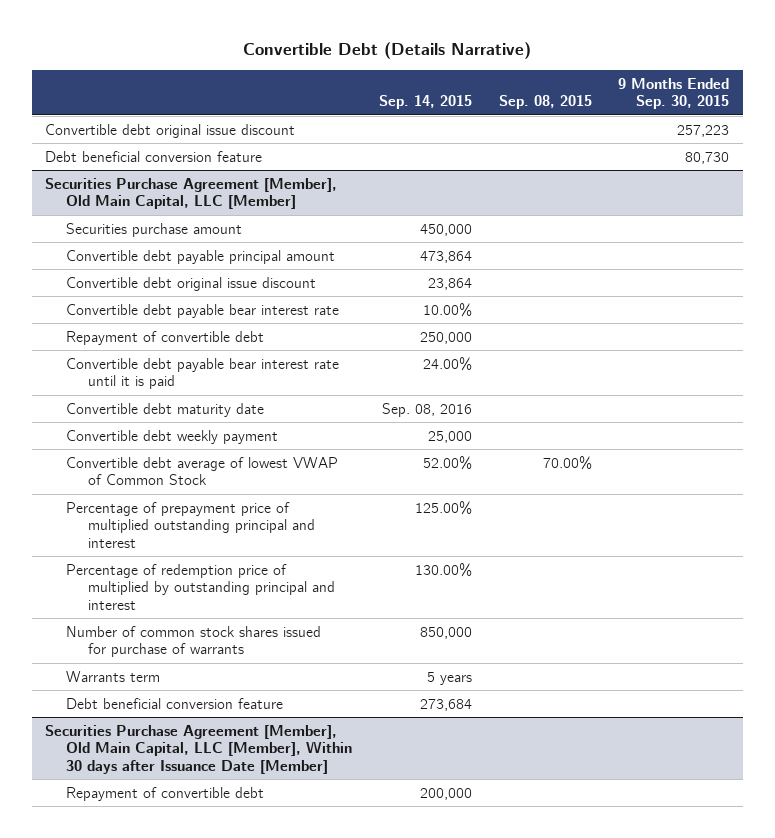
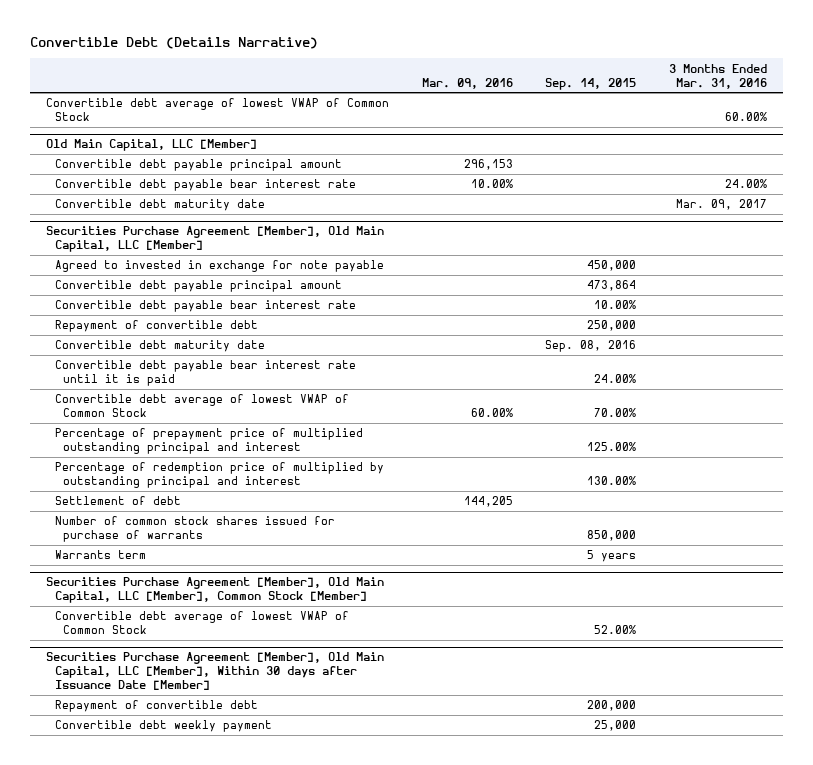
- | Sep. 14, 2015 | Sep. 08, 2015 | 9 Months Ended Sep. 30, 2015
+ | Mar. 09, 2016 | Sep. 14, 2015 | 3 Months Ended Mar. 31, 2016
- Convertible debt original issue discount | | | 257,223
- Debt beneficial conversion feature | | | 80,730
+ Convertible debt average of lowest VWAP of Common Stock | | | 60.00%
+ Old Main Capital, LLC [Member]
+ Convertible debt payable principal amount | 296,153 | |
+ Convertible debt payable bear interest rate | 10.00% | | 24.00%
+ Convertible debt maturity date | | | Mar. 09, 2017
@ Securities Purchase Agreement [Member], Old Main Capital, LLC [Member]
- Securities purchase amount | 450,000 | |
+ Agreed to invested in exchange for note payable | | 450,000 |
- Convertible debt original issue discount | 23,864 | |
- Convertible debt weekly payment | 25,000 | |
- Convertible debt average of lowest VWAP of Common Stock | 52.00% | 70.00% |
moved down: Convertible debt payable bear interest rate until it is paid | | 24.00% |
+ Convertible debt average of lowest VWAP of Common Stock | 60.00% | 70.00% |
+ Settlement of debt | 144,205 | |
- Debt beneficial conversion feature | 273,684 | |
+ Securities Purchase Agreement [Member], Old Main Capital, LLC [Member], Common Stock [Member]
+ Convertible debt average of lowest VWAP of Common Stock | | 52.00% |
@ Securities Purchase Agreement [Member], Old Main Capital, LLC [Member], Within 30 days after Issuance Date [Member]
+ Convertible debt weekly payment | | 25,000 |

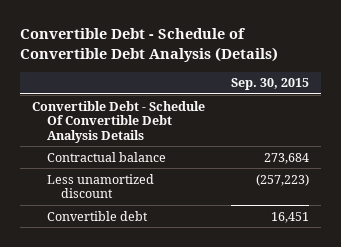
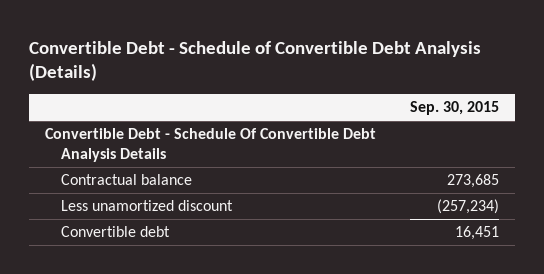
- Contractual balance | 273,684
- Less unamortized discount | (257,223)
+ Contractual balance | 273,685
+ Less unamortized discount | (257,234)

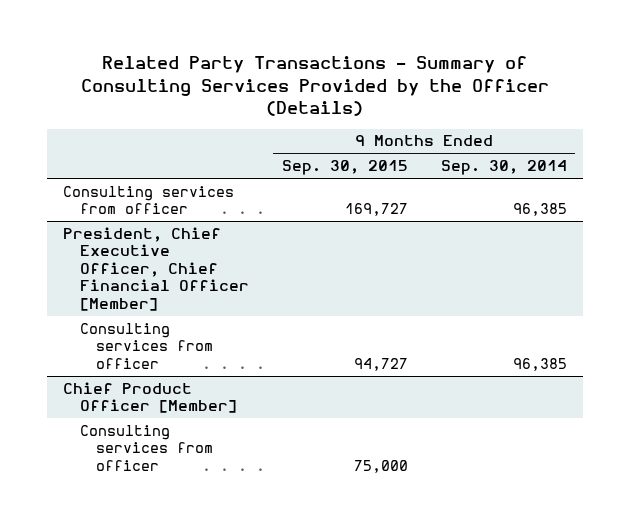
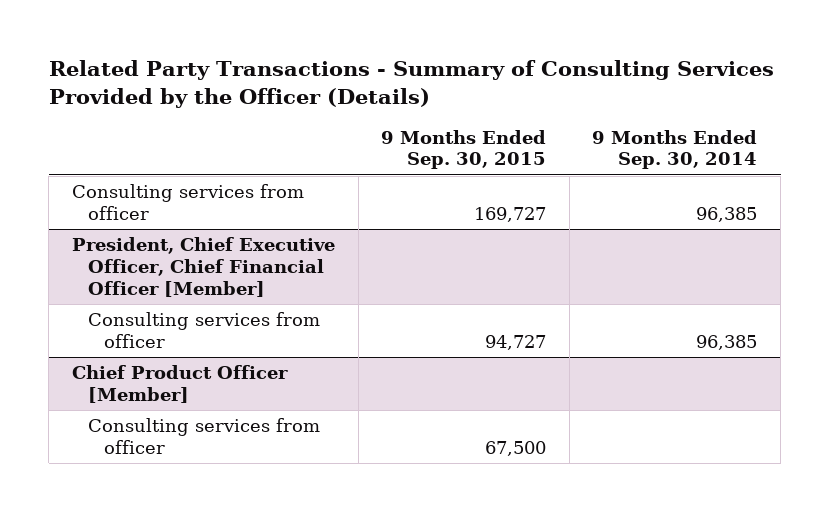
@ Chief Product Officer [Member]
- Consulting services from officer | 75,000 |
+ Consulting services from officer | 67,500 |

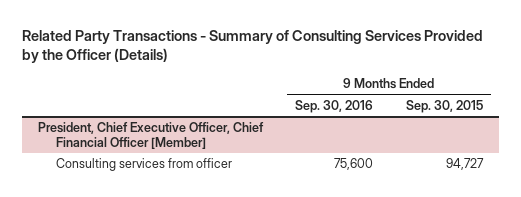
- | 9 Months Ended Sep. 30, 2015 | 9 Months Ended Sep. 30, 2014
+ | 9 Months Ended Sep. 30, 2016 | 9 Months Ended Sep. 30, 2015
- Consulting services from officer | 169,727 | 96,385
- Chief Product Officer [Member]
- Consulting services from officer | 67,500 |

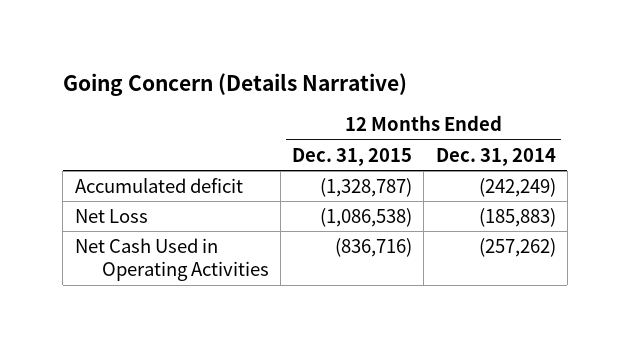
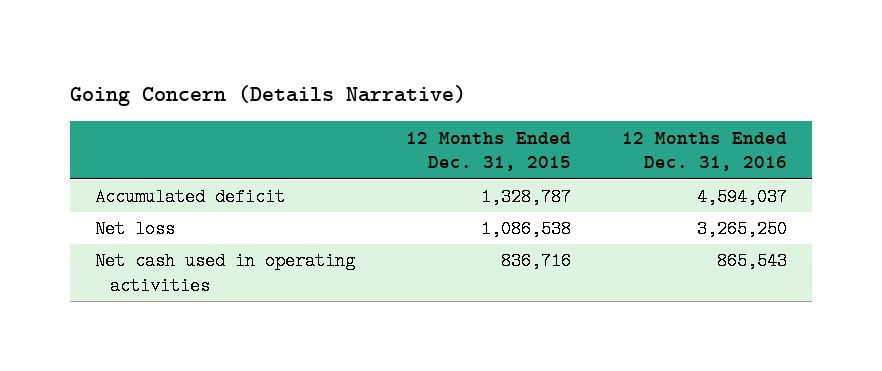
- | 12 Months Ended Dec. 31, 2015 | 12 Months Ended Dec. 31, 2014
+ | 12 Months Ended Dec. 31, 2015 | 12 Months Ended Dec. 31, 2016
- Accumulated deficit | (1,328,787) | (242,249)
- Net Loss | (1,086,538) | (185,883)
- Net Cash Used in Operating Activities | (836,716) | (257,262)
+ Accumulated deficit | 1,328,787 | 4,594,037
+ Net loss | 1,086,538 | 3,265,250
+ Net cash used in operating activities | 836,716 | 865,543

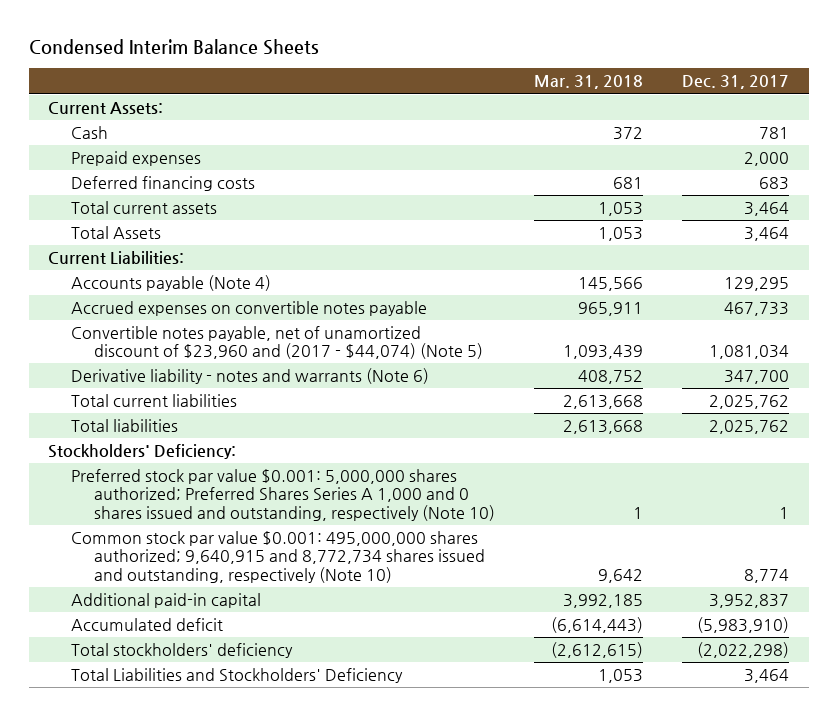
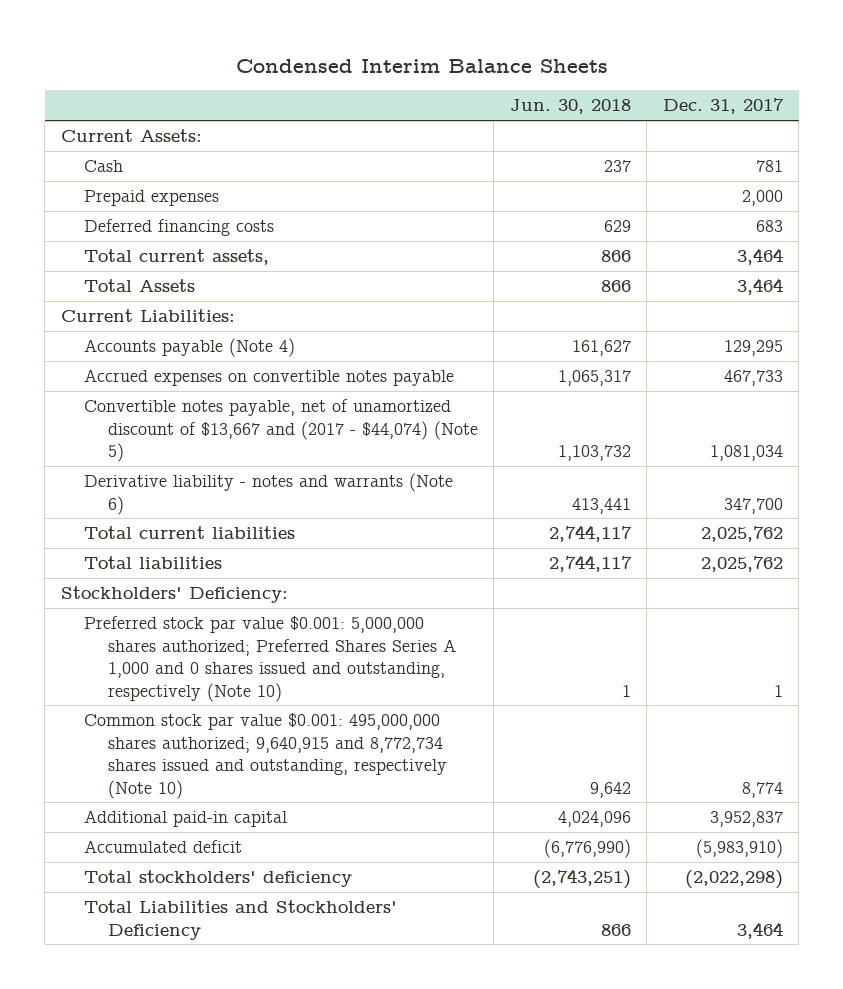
- | Mar. 31, 2018 | Dec. 31, 2017
+ | Jun. 30, 2018 | Dec. 31, 2017
- Total current assets | 1,053 | 3,464
+ Total current assets, | 866 | 3,464
- Convertible notes payable, net of unamortized discount of $23,960 and (2017 - $44,074) (Note 5) | 1,093,439 | 1,081,034
+ Convertible notes payable, net of unamortized discount of $13,667 and (2017 - $44,074) (Note 5) | 1,103,732 | 1,081,034

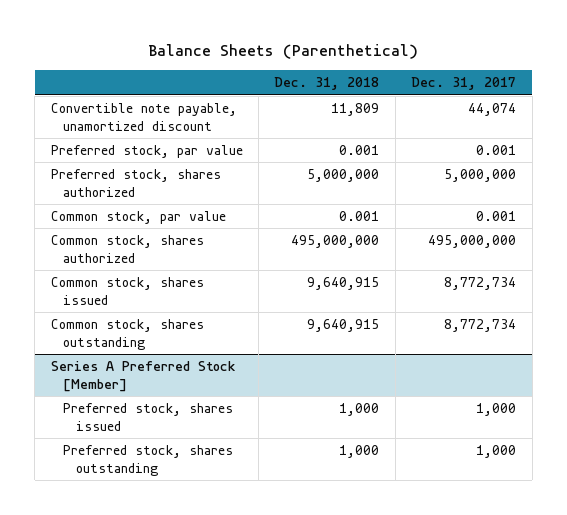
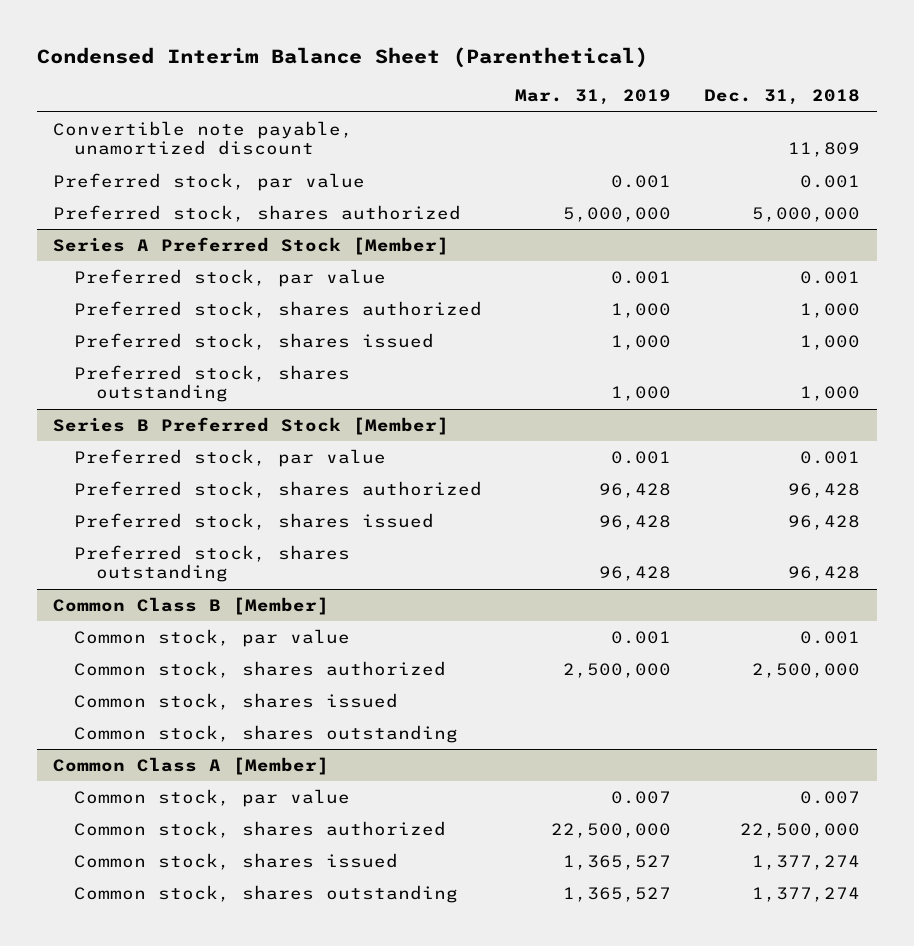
- Balance Sheets (Parenthetical)
+ Condensed Interim Balance Sheet (Parenthetical)
- | Dec. 31, 2018 | Dec. 31, 2017
+ | Mar. 31, 2019 | Dec. 31, 2018
- Common stock, par value | 0.001 | 0.001
- Common stock, shares authorized | 495,000,000 | 495,000,000
- Common stock, shares issued | 9,640,915 | 8,772,734
- Common stock, shares outstanding | 9,640,915 | 8,772,734
@ Series A Preferred Stock [Member]
+ Preferred stock, par value | 0.001 | 0.001
+ Preferred stock, shares authorized | 1,000 | 1,000
+ Series B Preferred Stock [Member]
+ Preferred stock, par value | 0.001 | 0.001
+ Preferred stock, shares authorized | 96,428 | 96,428
+ Preferred stock, shares issued | 96,428 | 96,428
+ Preferred stock, shares outstanding | 96,428 | 96,428
+ Common Class B [Member]
+ Common stock, par value | 0.001 | 0.001
+ Common stock, shares authorized | 2,500,000 | 2,500,000
+ Common stock, shares issued
+ Common stock, shares outstanding
+ Common Class A [Member]
+ Common stock, par value | 0.007 | 0.007
+ Common stock, shares authorized | 22,500,000 | 22,500,000
+ Common stock, shares issued | 1,365,527 | 1,377,274
+ Common stock, shares outstanding | 1,365,527 | 1,377,274

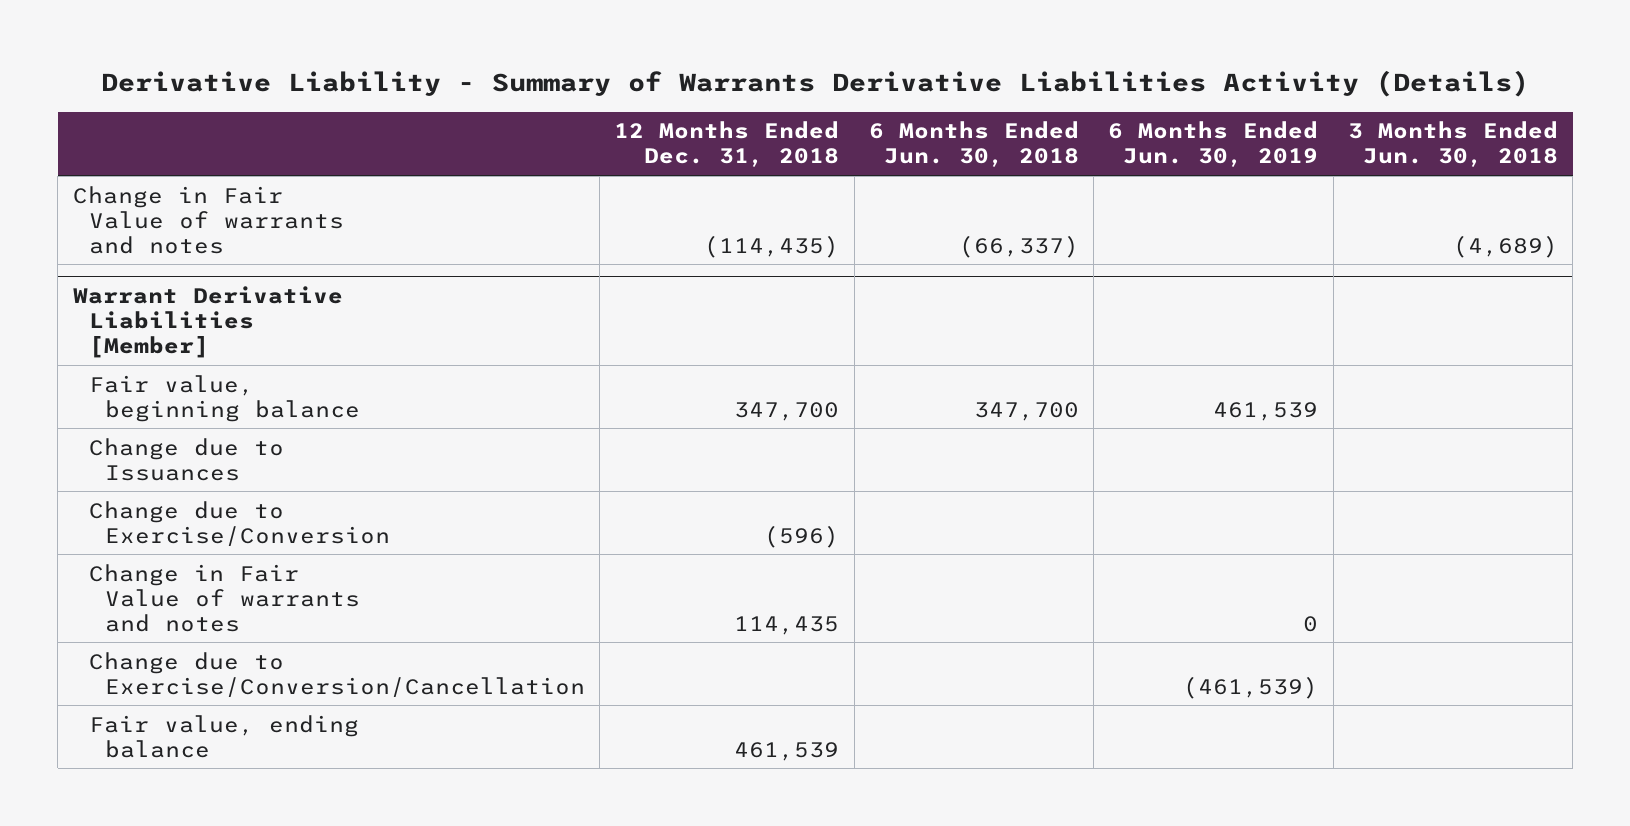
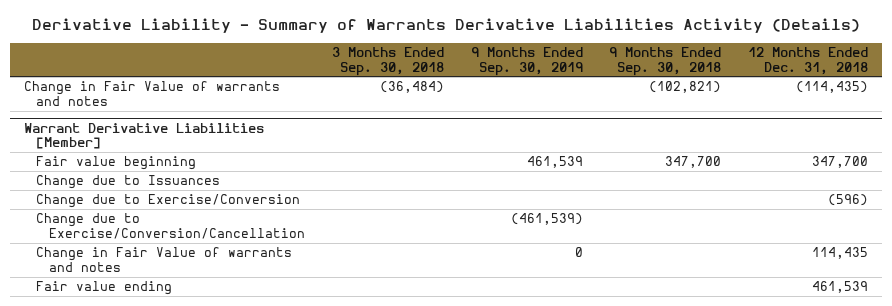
- | 12 Months Ended Dec. 31, 2018 | 6 Months Ended Jun. 30, 2018 | 6 Months Ended Jun. 30, 2019 | 3 Months Ended Jun. 30, 2018
+ | 3 Months Ended Sep. 30, 2018 | 9 Months Ended Sep. 30, 2019 | 9 Months Ended Sep. 30, 2018 | 12 Months Ended Dec. 31, 2018
@ Warrant Derivative Liabilities [Member]
- Fair value, beginning balance | 347,700 | 347,700 | 461,539 |
+ Fair value beginning | | 461,539 | 347,700 | 347,700
- Fair value, ending balance | 461,539 | | |
moved down: Change in Fair Value of warrants and notes | | 0 | | 114,435
+ Fair value ending | | | | 461,539

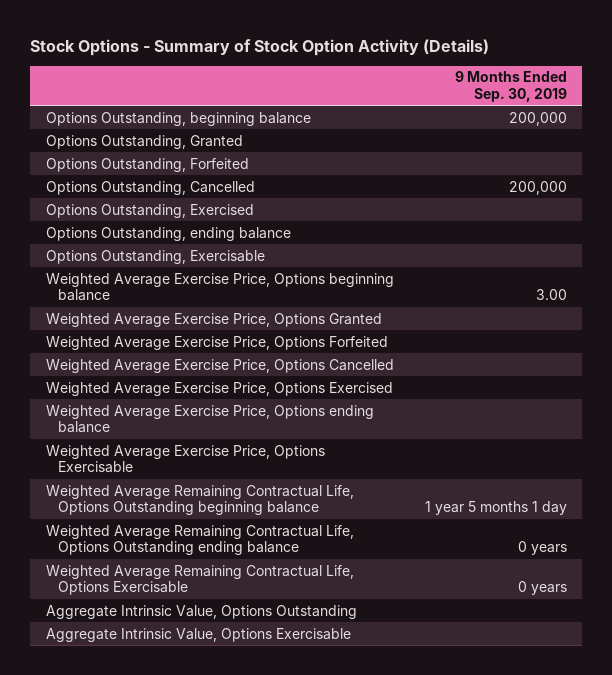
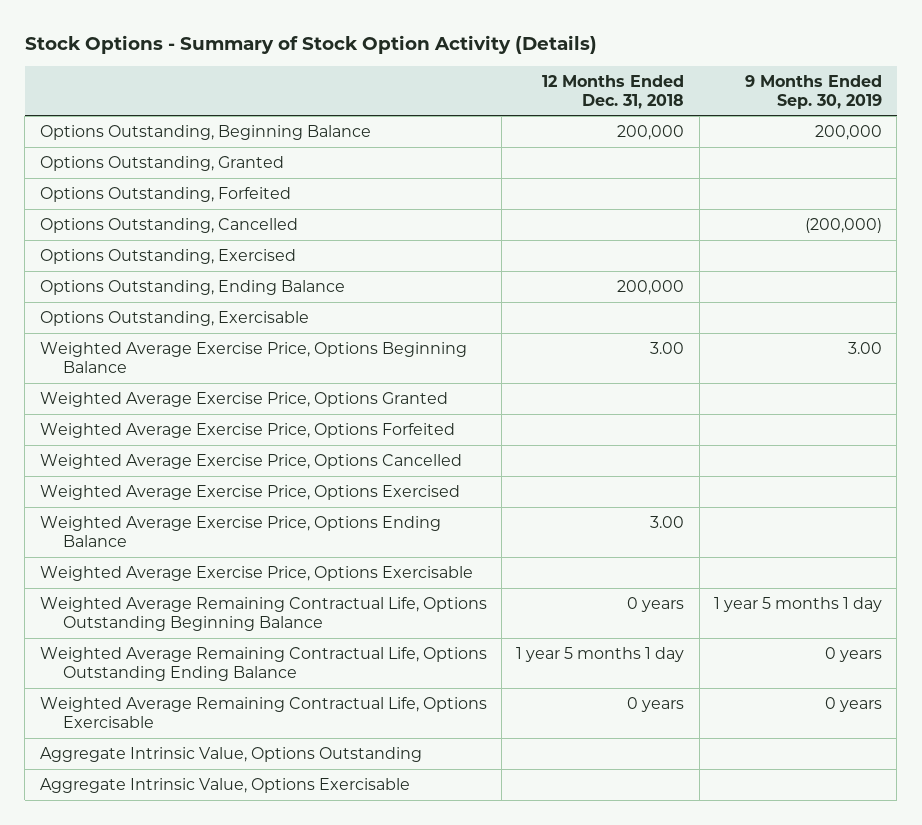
- | 9 Months Ended Sep. 30, 2019
+ | 12 Months Ended Dec. 31, 2018 | 9 Months Ended Sep. 30, 2019
- Options Outstanding, beginning balance | 200,000
+ Options Outstanding, Beginning Balance | 200,000 | 200,000
- Options Outstanding, Cancelled | 200,000
+ Options Outstanding, Cancelled | | (200,000)
- Options Outstanding, ending balance
+ Options Outstanding, Ending Balance | 200,000 |
- Weighted Average Exercise Price, Options beginning balance | 3.00
+ Weighted Average Exercise Price, Options Beginning Balance | 3.00 | 3.00
- Weighted Average Exercise Price, Options ending balance
+ Weighted Average Exercise Price, Options Ending Balance | 3.00 |
- Weighted Average Remaining Contractual Life, Options Outstanding beginning balance | 1 year 5 months 1 day
- Weighted Average Remaining Contractual Life, Options Outstanding ending balance | 0 years
+ Weighted Average Remaining Contractual Life, Options Outstanding Beginning Balance | 0 years | 1 year 5 months 1 day
+ Weighted Average Remaining Contractual Life, Options Outstanding Ending Balance | 1 year 5 months 1 day | 0 years

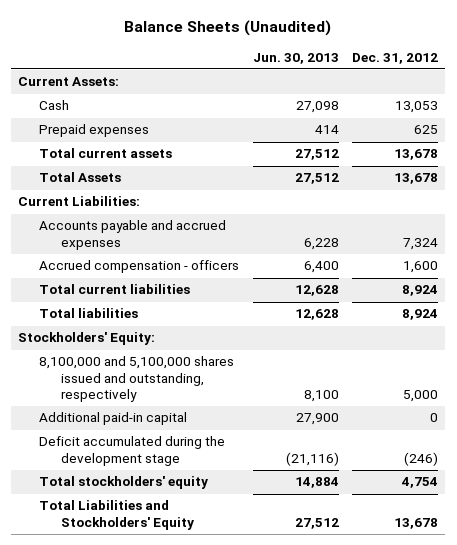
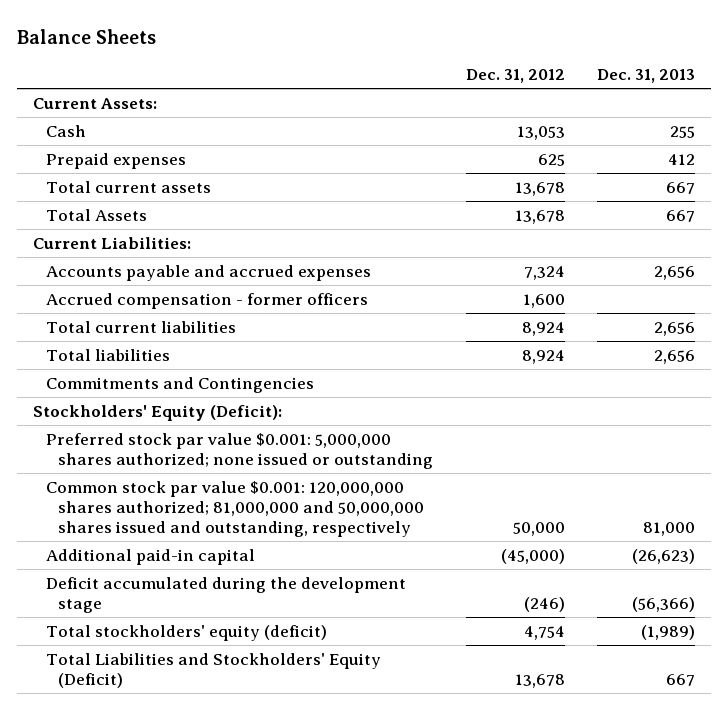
- Balance Sheets (Unaudited)
+ Balance Sheets
- | Jun. 30, 2013 | Dec. 31, 2012
+ | Dec. 31, 2012 | Dec. 31, 2013
- Accrued compensation - officers | 6,400 | 1,600
+ Accrued compensation - former officers | 1,600 |
- Stockholders' Equity:
- 8,100,000 and 5,100,000 shares issued and outstanding, respectively | 8,100 | 5,000
- Additional paid-in capital | 27,900 | 0
+ Commitments and Contingencies
+ Stockholders' Equity (Deficit):
+ Preferred stock par value $0.001: 5,000,000 shares authorized; none issued or outstanding
+ Common stock par value $0.001: 120,000,000 shares authorized; 81,000,000 and 50,000,000 shares issued and outstanding, respectively | 50,000 | 81,000
+ Additional paid-in capital | (45,000) | (26,623)
- Total stockholders' equity | 14,884 | 4,754
- Total Liabilities and Stockholders' Equity | 27,512 | 13,678
+ Total stockholders' equity (deficit) | 4,754 | (1,989)
+ Total Liabilities and Stockholders' Equity (Deficit) | 13,678 | 667

